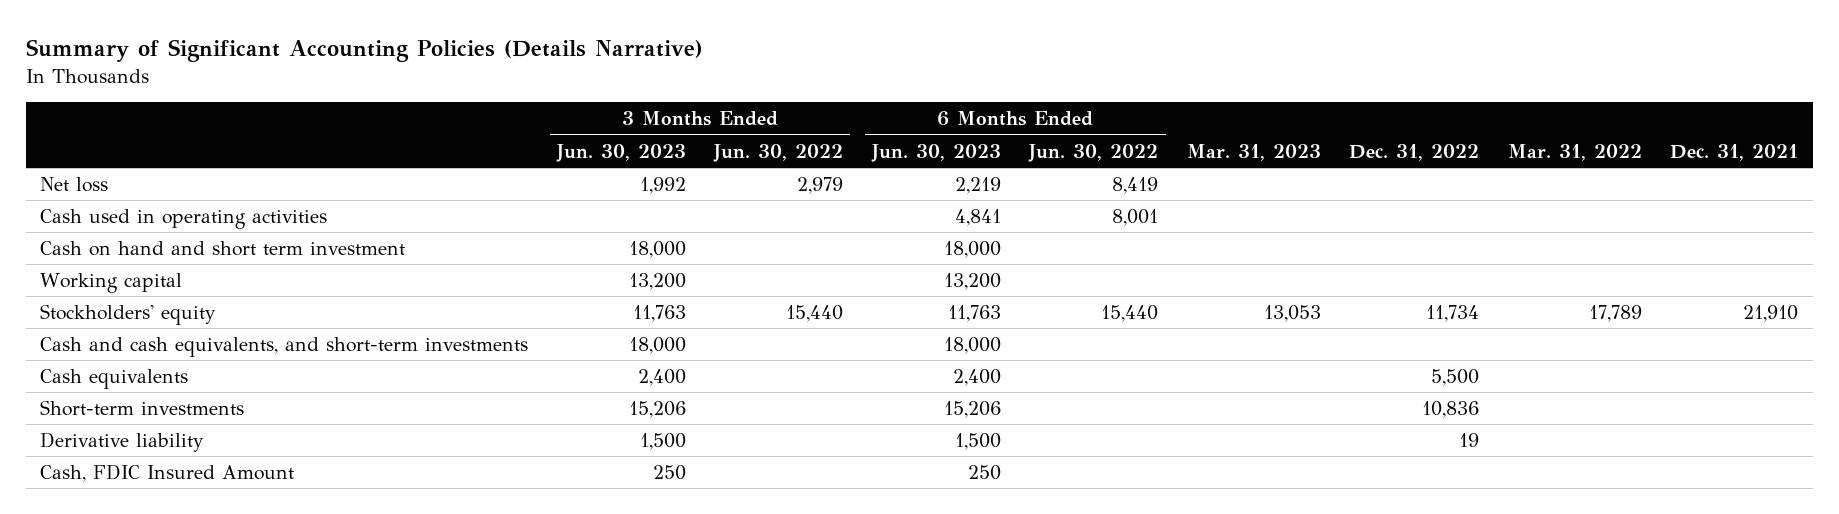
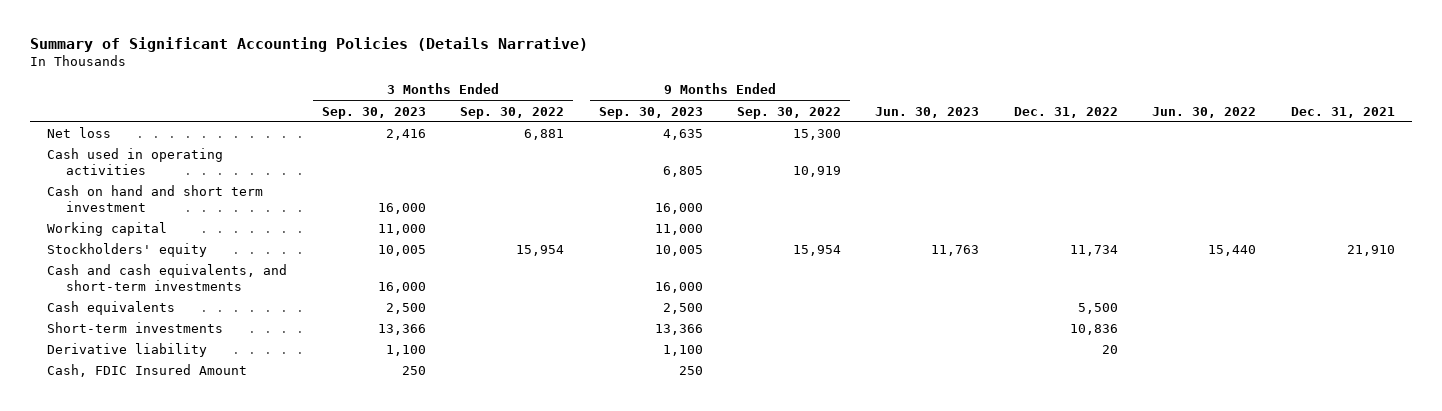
- | 3 Months Ended Jun. 30, 2023 | 3 Months Ended Jun. 30, 2022 | 6 Months Ended Jun. 30, 2023 | 6 Months Ended Jun. 30, 2022 | Mar. 31, 2023 | Dec. 31, 2022 | Mar. 31, 2022 | Dec. 31, 2021
+ | 3 Months Ended Sep. 30, 2023 | 3 Months Ended Sep. 30, 2022 | 9 Months Ended Sep. 30, 2023 | 9 Months Ended Sep. 30, 2022 | Jun. 30, 2023 | Dec. 31, 2022 | Jun. 30, 2022 | Dec. 31, 2021
- Derivative liability | 1,500 | | 1,500 | | | 19 | |
+ Derivative liability | 1,100 | | 1,100 | | | 20 | |

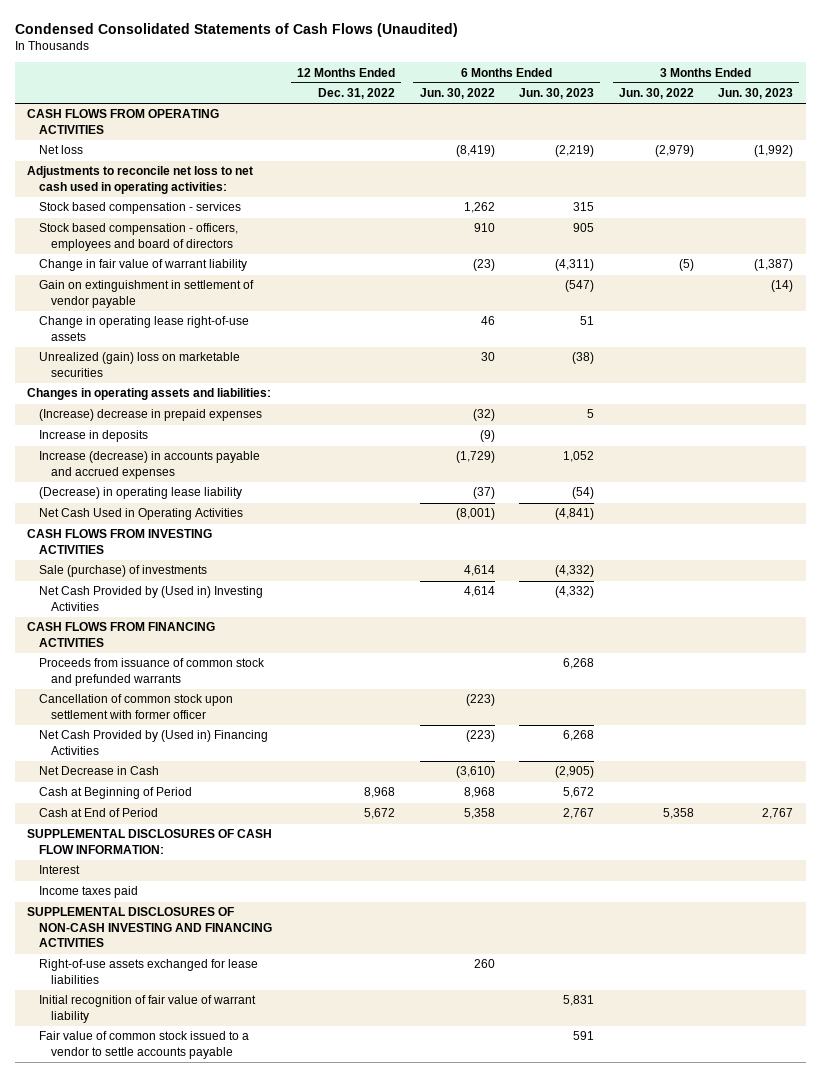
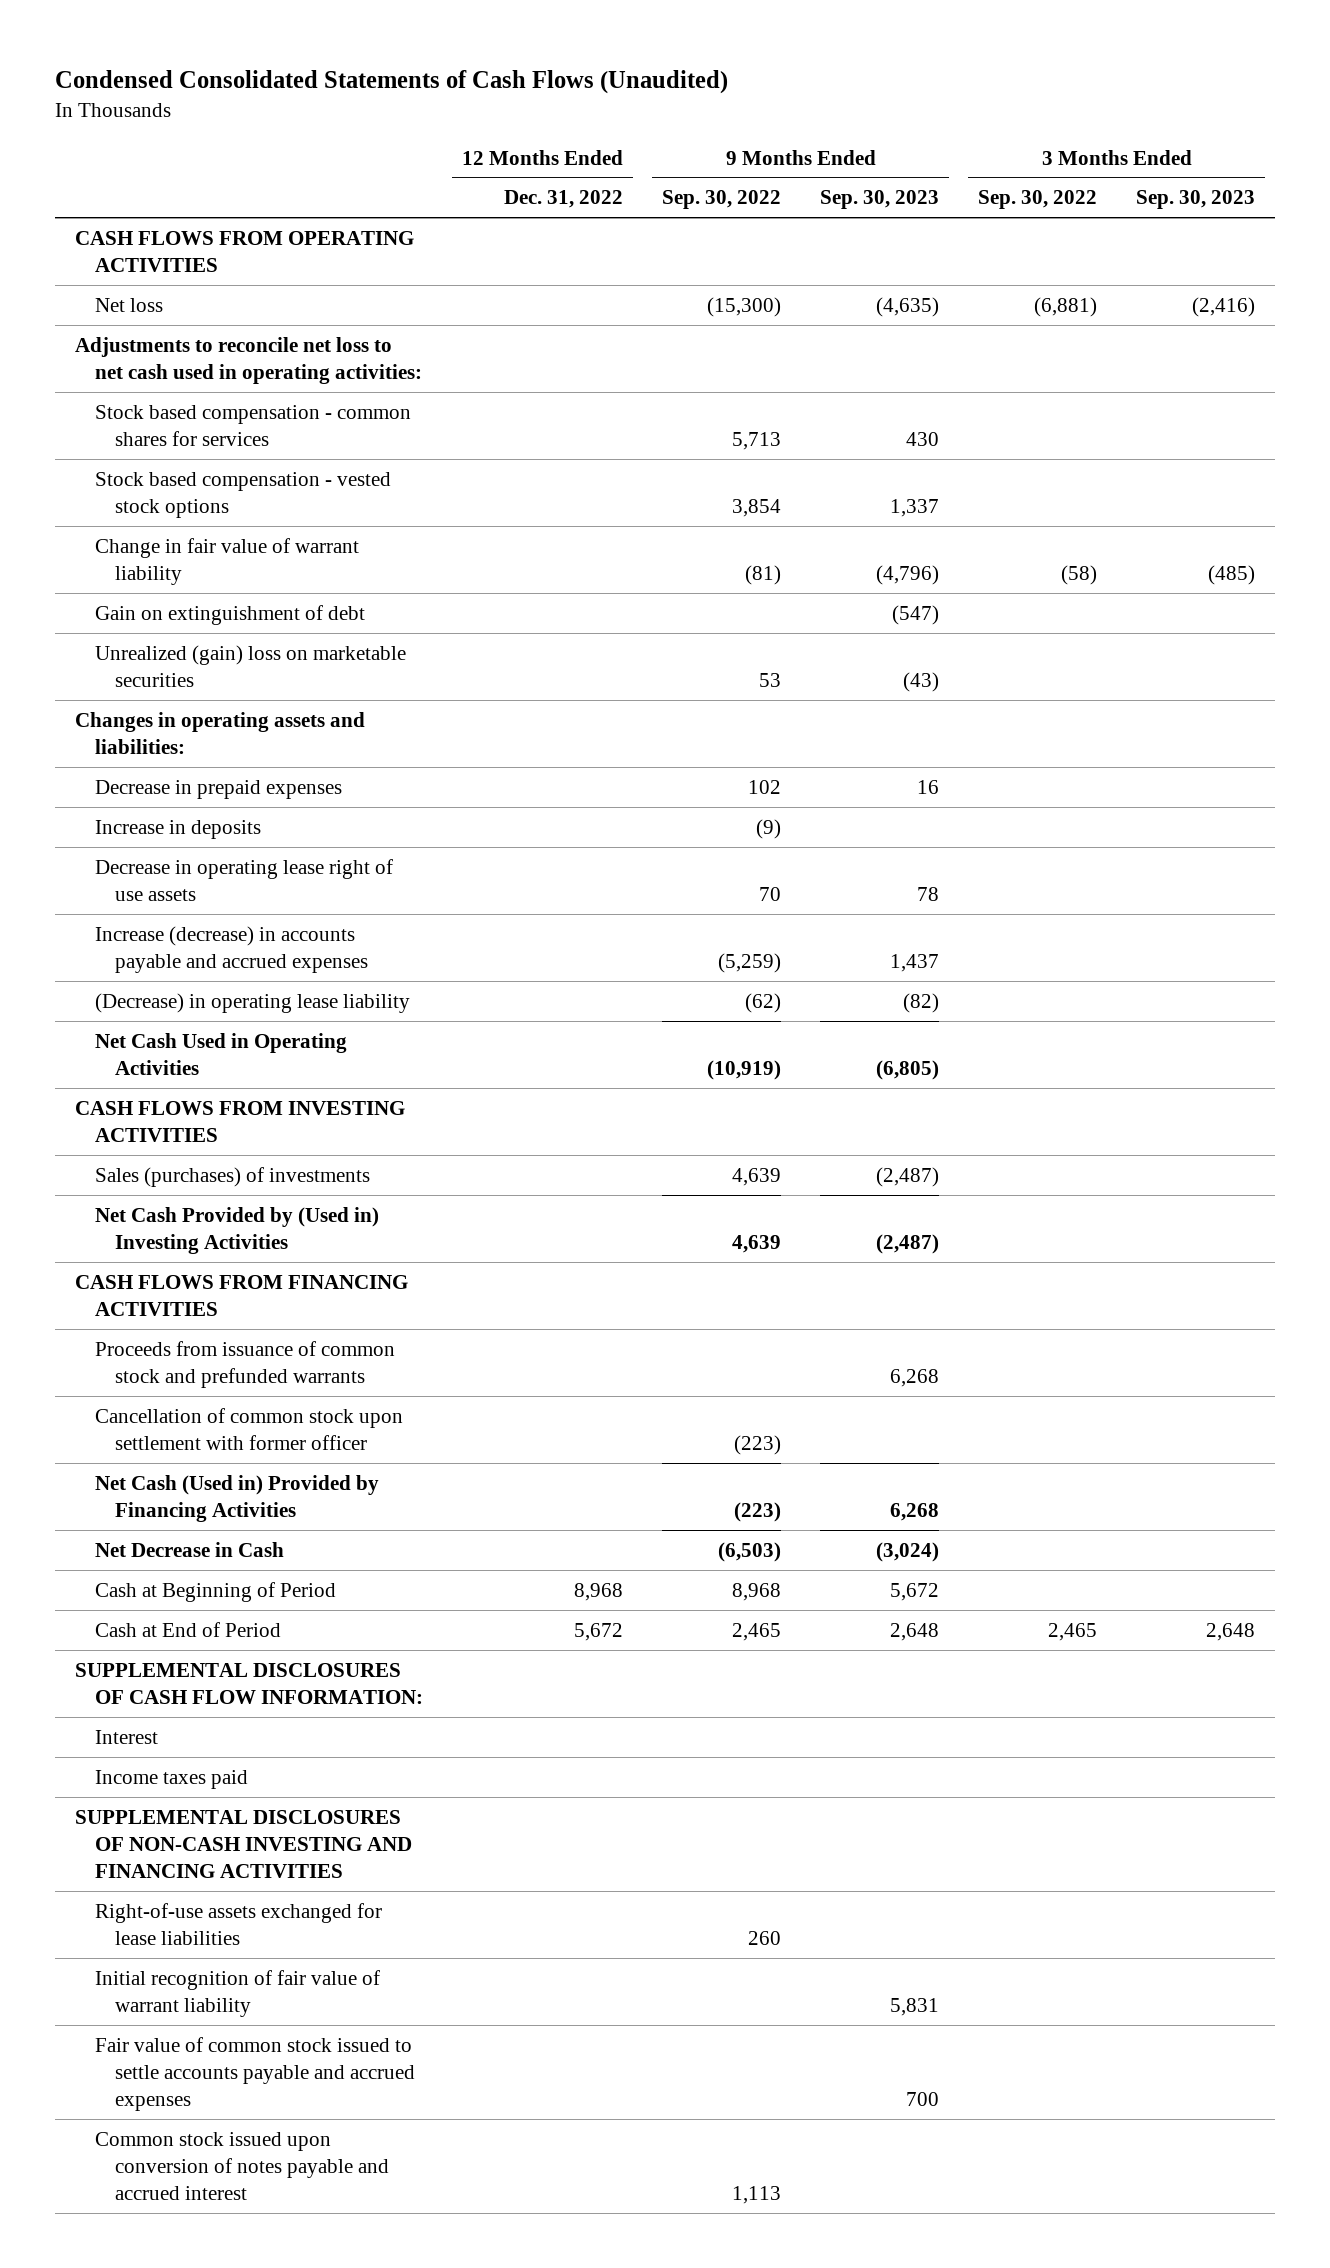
- | 12 Months Ended Dec. 31, 2022 | 6 Months Ended Jun. 30, 2022 | 6 Months Ended Jun. 30, 2023 | 3 Months Ended Jun. 30, 2022 | 3 Months Ended Jun. 30, 2023
+ | 12 Months Ended Dec. 31, 2022 | 9 Months Ended Sep. 30, 2022 | 9 Months Ended Sep. 30, 2023 | 3 Months Ended Sep. 30, 2022 | 3 Months Ended Sep. 30, 2023
- Stock based compensation - services | | 1,262 | 315 | |
- Stock based compensation - officers, employees and board of directors | | 910 | 905 | |
+ Stock based compensation - common shares for services | | 5,713 | 430 | |
+ Stock based compensation - vested stock options | | 3,854 | 1,337 | |
- Gain on extinguishment in settlement of vendor payable | | | (547) | | (14)
- Change in operating lease right-of-use assets | | 46 | 51 | |
+ Gain on extinguishment of debt | | | (547) | |
- (Increase) decrease in prepaid expenses | | (32) | 5 | |
+ Decrease in prepaid expenses | | 102 | 16 | |
+ Decrease in operating lease right of use assets | | 70 | 78 | |
- Sale (purchase) of investments | | 4,614 | (4,332) | |
+ Sales (purchases) of investments | | 4,639 | (2,487) | |
- Net Cash Provided by (Used in) Financing Activities | | (223) | 6,268 | |
+ Net Cash (Used in) Provided by Financing Activities | | (223) | 6,268 | |
- Fair value of common stock issued to a vendor to settle accounts payable | | | 591 | |
+ Fair value of common stock issued to settle accounts payable and accrued expenses | | | 700 | |
+ Common stock issued upon conversion of notes payable and accrued interest | | 1,113 | | |

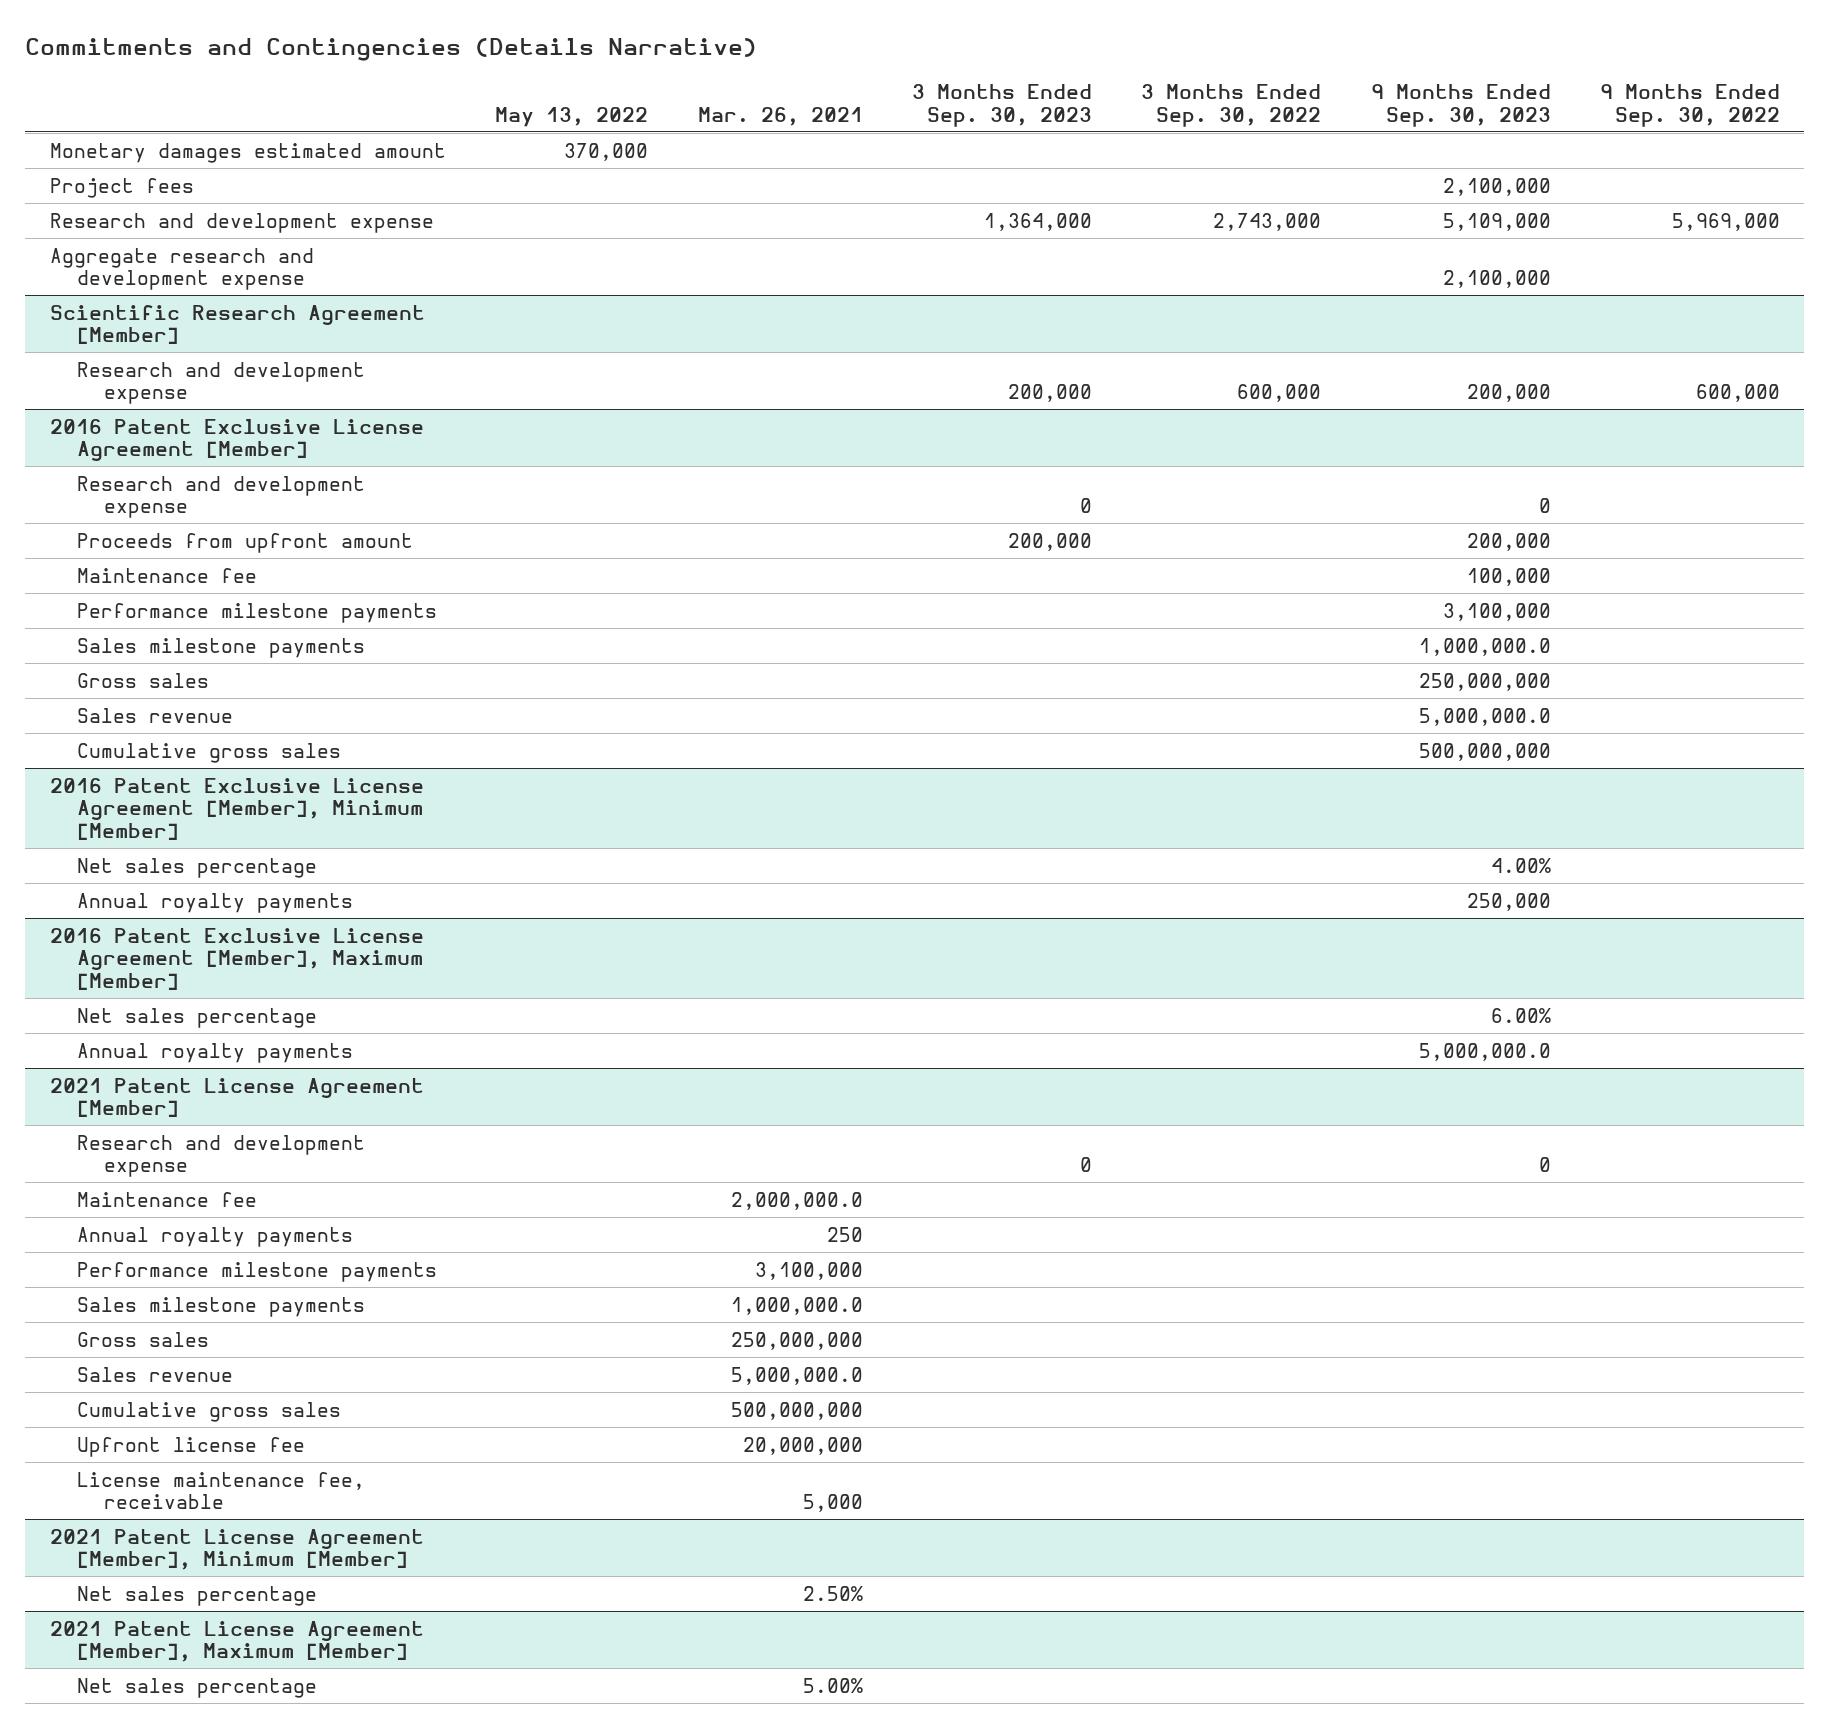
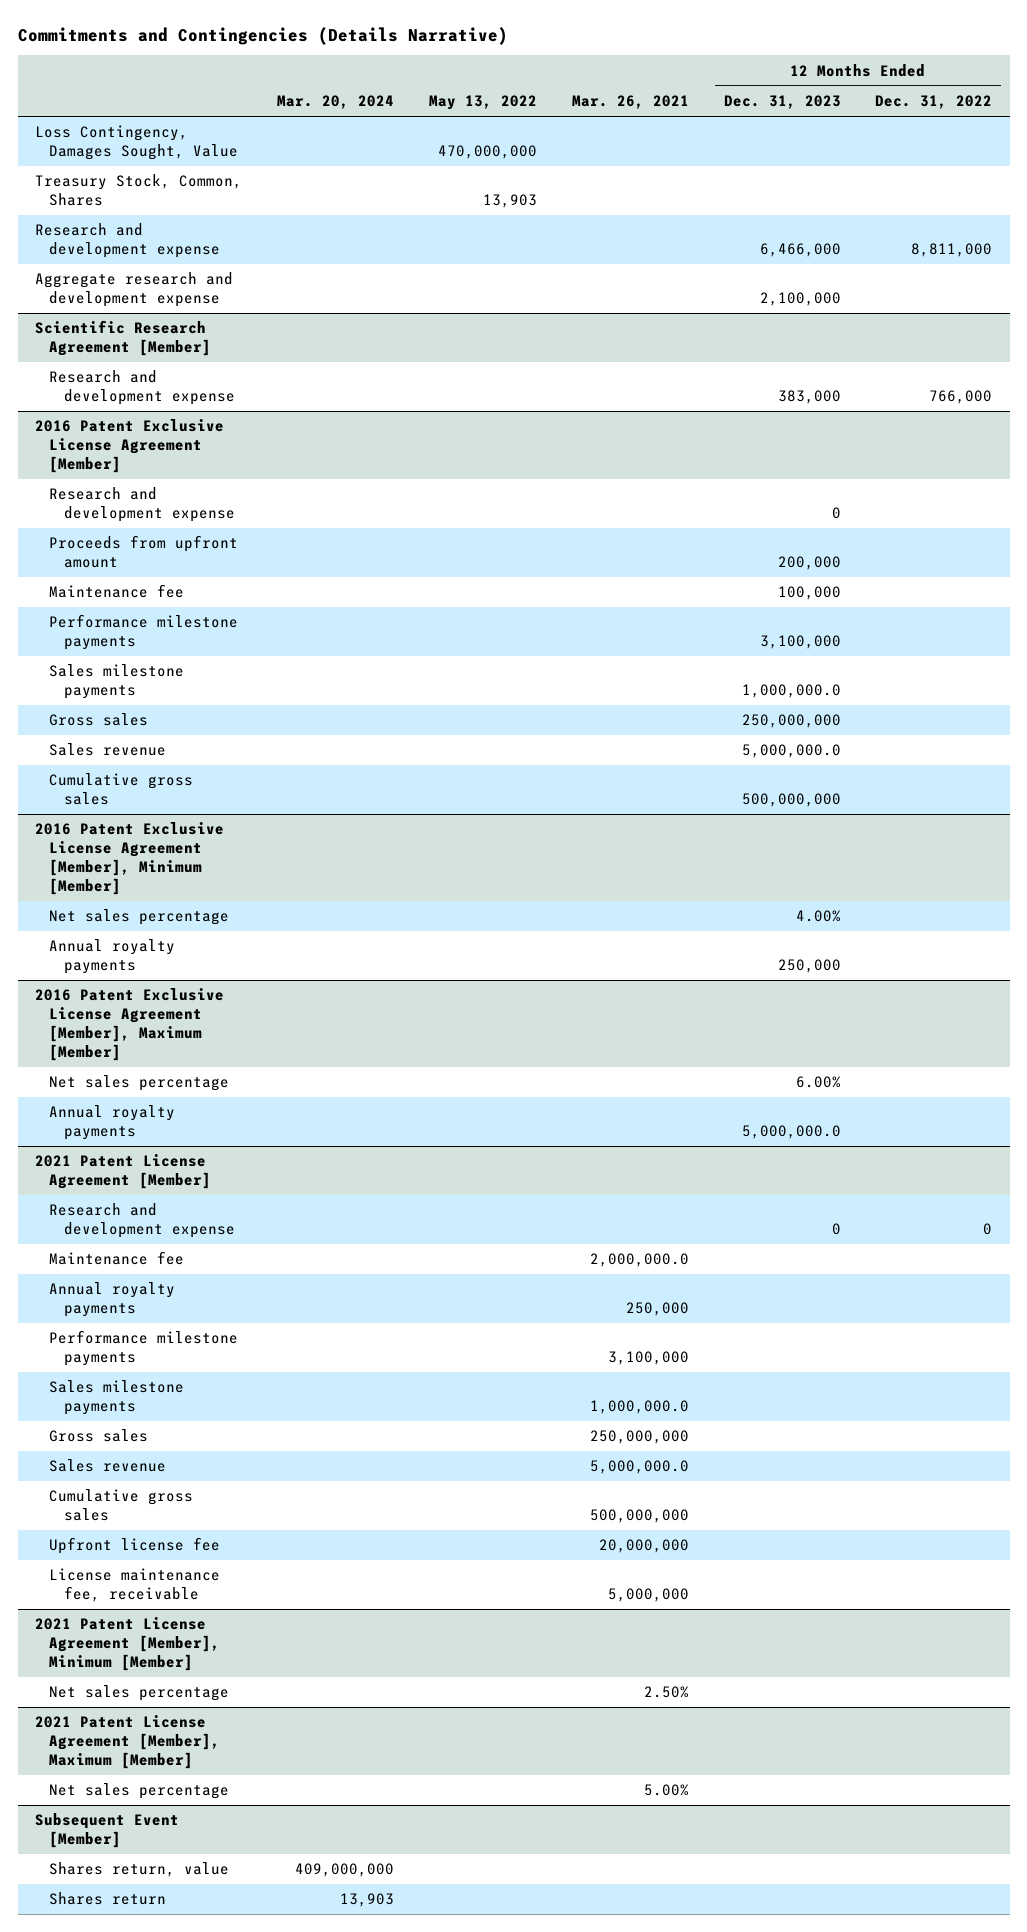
- | May 13, 2022 | Mar. 26, 2021 | 3 Months Ended Sep. 30, 2023 | 3 Months Ended Sep. 30, 2022 | 9 Months Ended Sep. 30, 2023 | 9 Months Ended Sep. 30, 2022
+ | Mar. 20, 2024 | May 13, 2022 | Mar. 26, 2021 | 12 Months Ended Dec. 31, 2023 | 12 Months Ended Dec. 31, 2022
- Monetary damages estimated amount | 370,000 | | | | |
- Project fees | | | | | 2,100,000 |
+ Loss Contingency, Damages Sought, Value | | 470,000,000 | | |
+ Treasury Stock, Common, Shares | | 13,903 | | |
@ 2021 Patent License Agreement [Member]
- Annual royalty payments | | 250 | | | |
+ Annual royalty payments | | | 250,000 | |
- License maintenance fee, receivable | | 5,000 | | | |
+ License maintenance fee, receivable | | | 5,000,000 | |
+ Subsequent Event [Member]
+ Shares return, value | 409,000,000 | | | |
+ Shares return | 13,903 | | | |

